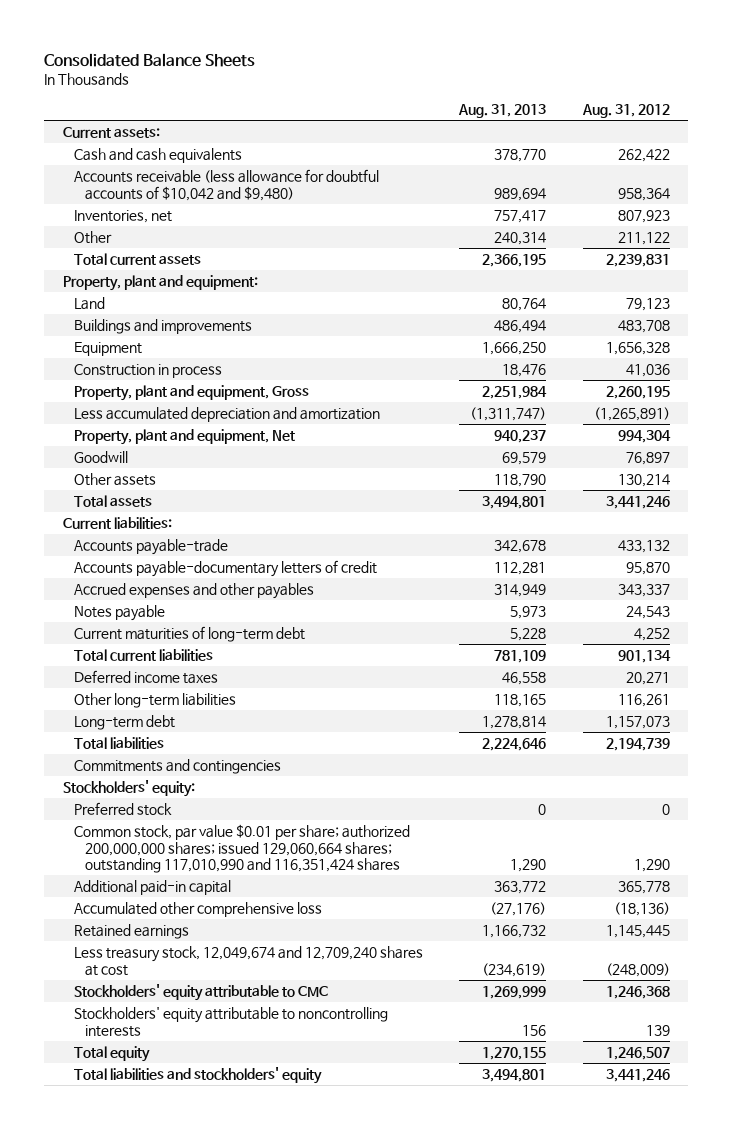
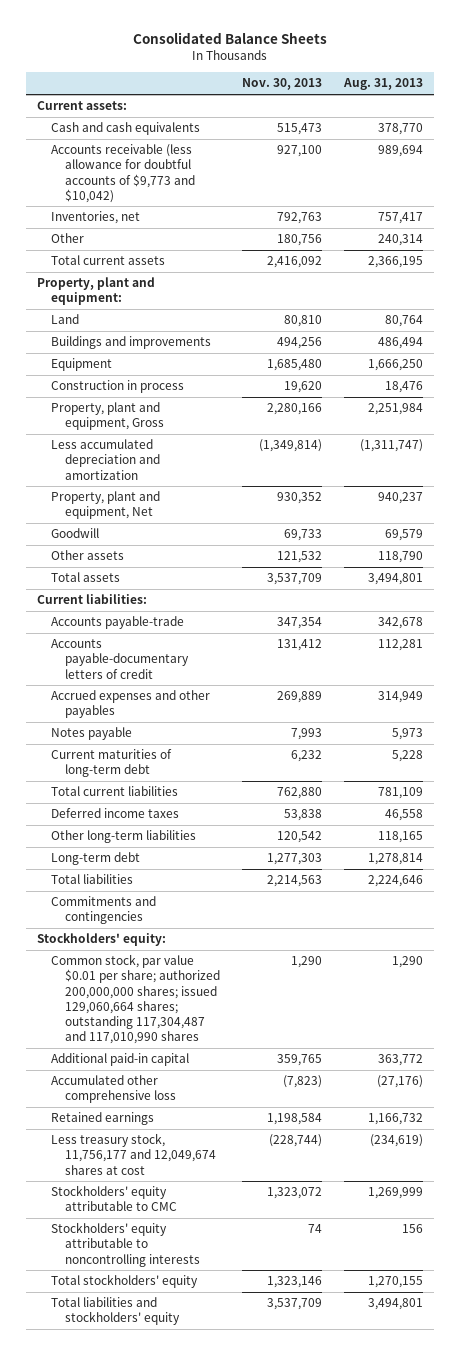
- | Aug. 31, 2013 | Aug. 31, 2012
+ | Nov. 30, 2013 | Aug. 31, 2013
- Accounts receivable (less allowance for doubtful accounts of $10,042 and $9,480) | 989,694 | 958,364
+ Accounts receivable (less allowance for doubtful accounts of $9,773 and $10,042) | 927,100 | 989,694
- Preferred stock | 0 | 0
- Common stock, par value $0.01 per share; authorized 200,000,000 shares; issued 129,060,664 shares; outstanding 117,010,990 and 116,351,424 shares | 1,290 | 1,290
+ Common stock, par value $0.01 per share; authorized 200,000,000 shares; issued 129,060,664 shares; outstanding 117,304,487 and 117,010,990 shares | 1,290 | 1,290
- Less treasury stock, 12,049,674 and 12,709,240 shares at cost | (234,619) | (248,009)
+ Less treasury stock, 11,756,177 and 12,049,674 shares at cost | (228,744) | (234,619)
- Total equity | 1,270,155 | 1,246,507
+ Total stockholders' equity | 1,323,146 | 1,270,155

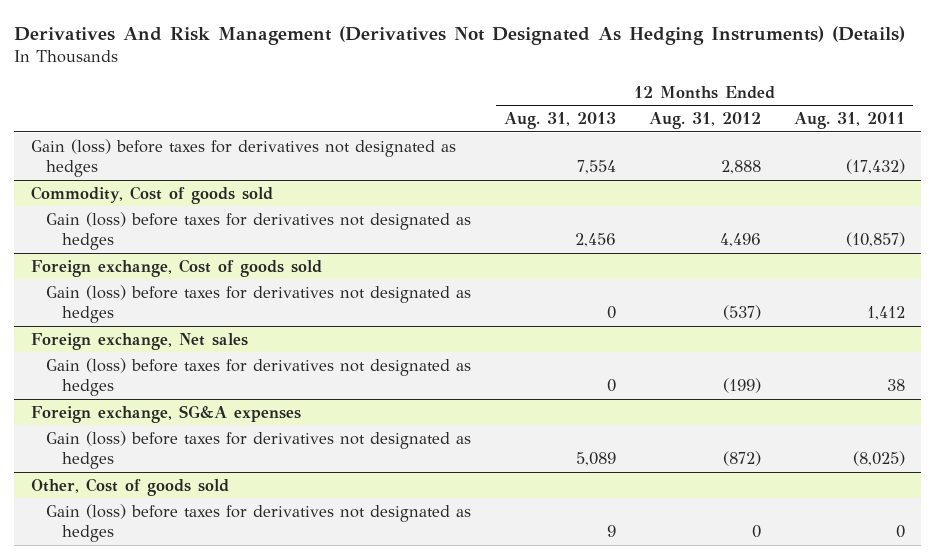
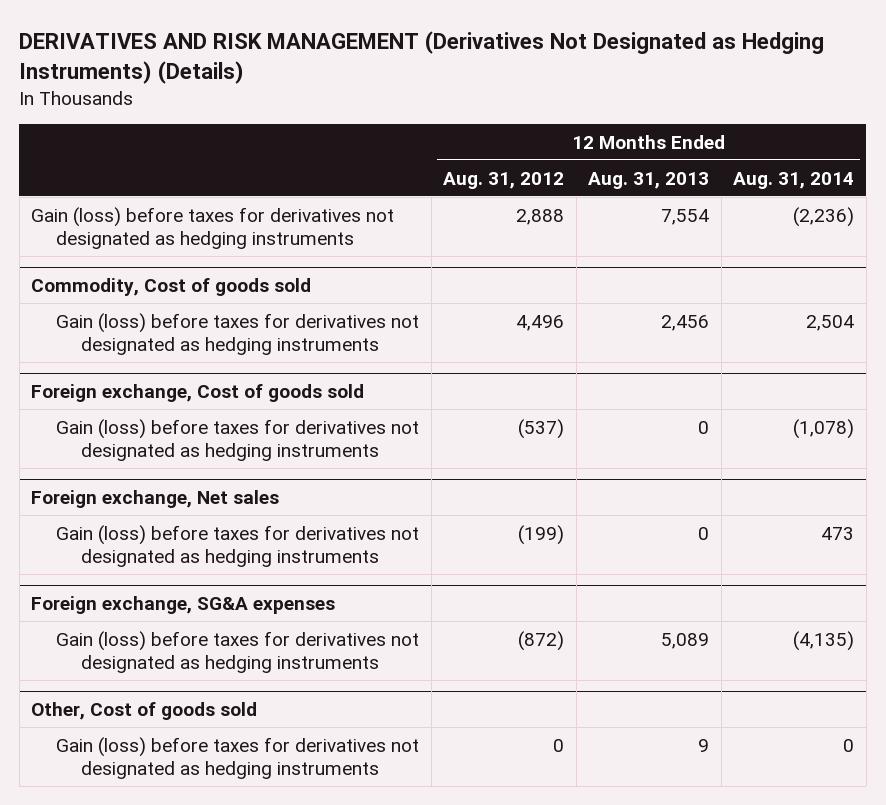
- Derivatives And Risk Management (Derivatives Not Designated As Hedging Instruments) (Details)
+ DERIVATIVES AND RISK MANAGEMENT (Derivatives Not Designated as Hedging Instruments) (Details)
- | 12 Months Ended Aug. 31, 2013 | 12 Months Ended Aug. 31, 2012 | 12 Months Ended Aug. 31, 2011
+ | 12 Months Ended Aug. 31, 2012 | 12 Months Ended Aug. 31, 2013 | 12 Months Ended Aug. 31, 2014
- Gain (loss) before taxes for derivatives not designated as hedges | 7,554 | 2,888 | (17,432)
+ Gain (loss) before taxes for derivatives not designated as hedging instruments | 2,888 | 7,554 | (2,236)
@ Commodity, Cost of goods sold
- Gain (loss) before taxes for derivatives not designated as hedges | 2,456 | 4,496 | (10,857)
+ Gain (loss) before taxes for derivatives not designated as hedging instruments | 4,496 | 2,456 | 2,504
@ Foreign exchange, Cost of goods sold
- Gain (loss) before taxes for derivatives not designated as hedges | 0 | (537) | 1,412
+ Gain (loss) before taxes for derivatives not designated as hedging instruments | (537) | 0 | (1,078)
@ Foreign exchange, Net sales
- Gain (loss) before taxes for derivatives not designated as hedges | 0 | (199) | 38
+ Gain (loss) before taxes for derivatives not designated as hedging instruments | (199) | 0 | 473
@ Foreign exchange, SG&A expenses
- Gain (loss) before taxes for derivatives not designated as hedges | 5,089 | (872) | (8,025)
+ Gain (loss) before taxes for derivatives not designated as hedging instruments | (872) | 5,089 | (4,135)
@ Other, Cost of goods sold
- Gain (loss) before taxes for derivatives not designated as hedges | 9 | 0 | 0
+ Gain (loss) before taxes for derivatives not designated as hedging instruments | 0 | 9 | 0

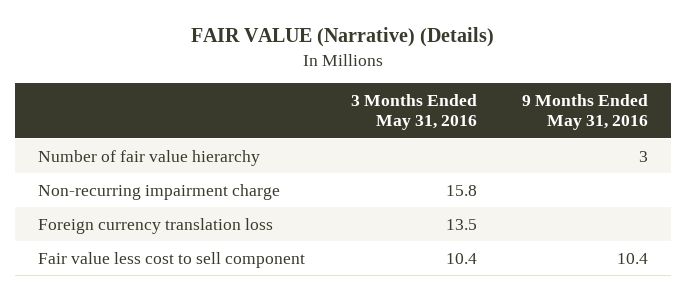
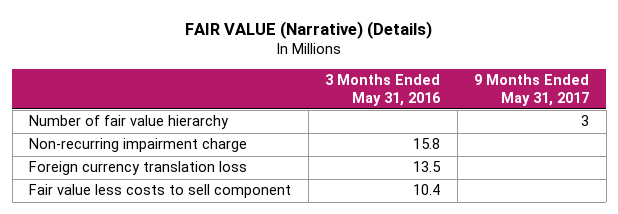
- | 3 Months Ended May 31, 2016 | 9 Months Ended May 31, 2016
+ | 3 Months Ended May 31, 2016 | 9 Months Ended May 31, 2017
- Fair value less cost to sell component | 10.4 | 10.4
+ Fair value less costs to sell component | 10.4 |

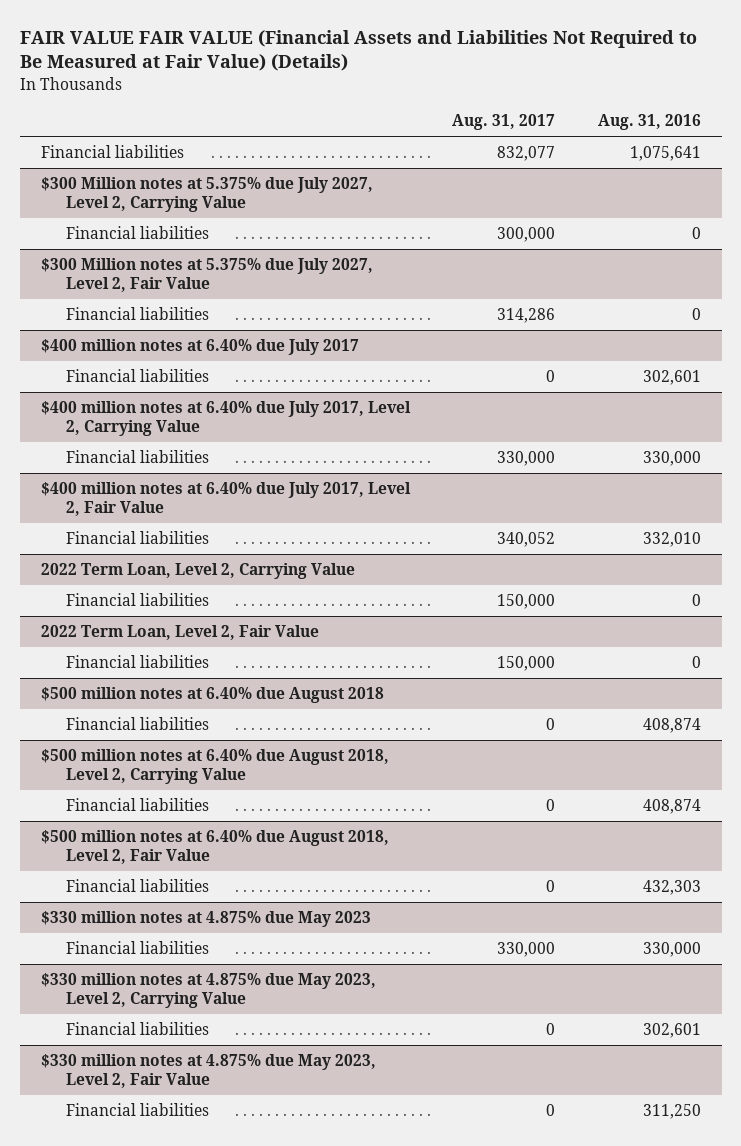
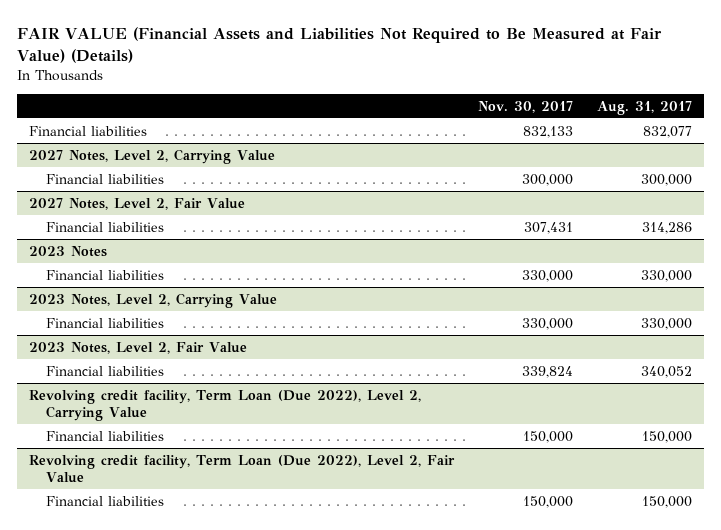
- FAIR VALUE FAIR VALUE (Financial Assets and Liabilities Not Required to Be Measured at Fair Value) (Details)
+ FAIR VALUE (Financial Assets and Liabilities Not Required to Be Measured at Fair Value) (Details)
- | Aug. 31, 2017 | Aug. 31, 2016
+ | Nov. 30, 2017 | Aug. 31, 2017
- $300 Million notes at 5.375% due July 2027, Level 2, Carrying Value
+ 2027 Notes, Level 2, Carrying Value
- $300 Million notes at 5.375% due July 2027, Level 2, Fair Value
+ 2027 Notes, Level 2, Fair Value
- $400 million notes at 6.40% due July 2017
- Financial liabilities | 0 | 302,601
- $400 million notes at 6.40% due July 2017, Level 2, Carrying Value
+ 2023 Notes
- $400 million notes at 6.40% due July 2017, Level 2, Fair Value
+ 2023 Notes, Level 2, Carrying Value
+ Financial liabilities | 330,000 | 330,000
+ 2023 Notes, Level 2, Fair Value
- 2022 Term Loan, Level 2, Carrying Value
+ Revolving credit facility, Term Loan (Due 2022), Level 2, Carrying Value
- 2022 Term Loan, Level 2, Fair Value
+ Revolving credit facility, Term Loan (Due 2022), Level 2, Fair Value
- $500 million notes at 6.40% due August 2018
- Financial liabilities | 0 | 408,874
- $500 million notes at 6.40% due August 2018, Level 2, Carrying Value
- Financial liabilities | 0 | 408,874
- $500 million notes at 6.40% due August 2018, Level 2, Fair Value
- Financial liabilities | 0 | 432,303
- $330 million notes at 4.875% due May 2023
- Financial liabilities | 330,000 | 330,000
- $330 million notes at 4.875% due May 2023, Level 2, Carrying Value
- Financial liabilities | 0 | 302,601
- $330 million notes at 4.875% due May 2023, Level 2, Fair Value
- Financial liabilities | 0 | 311,250

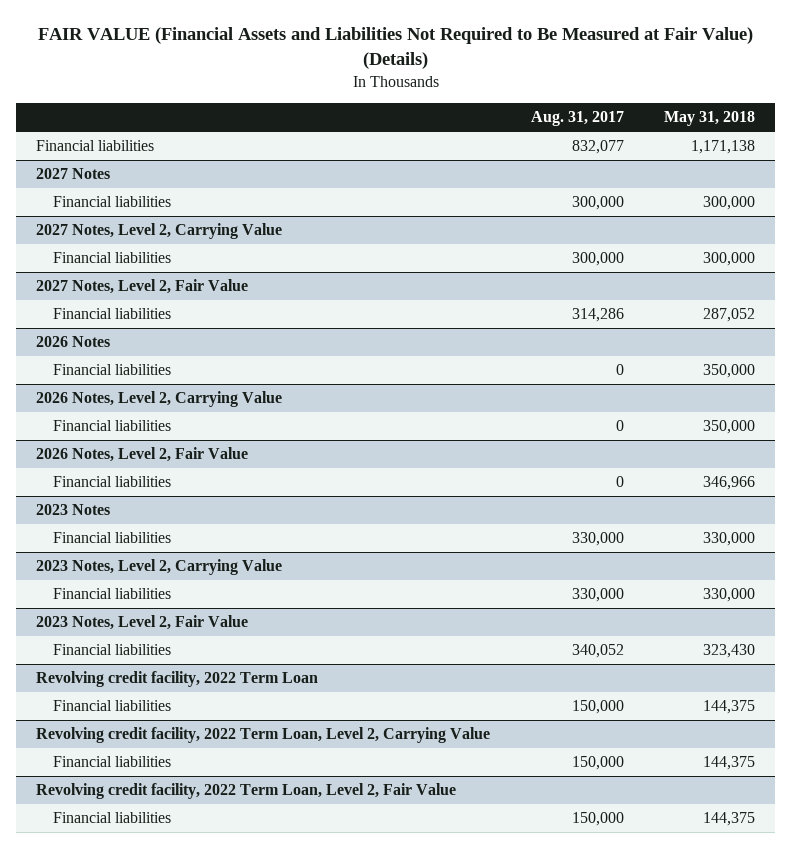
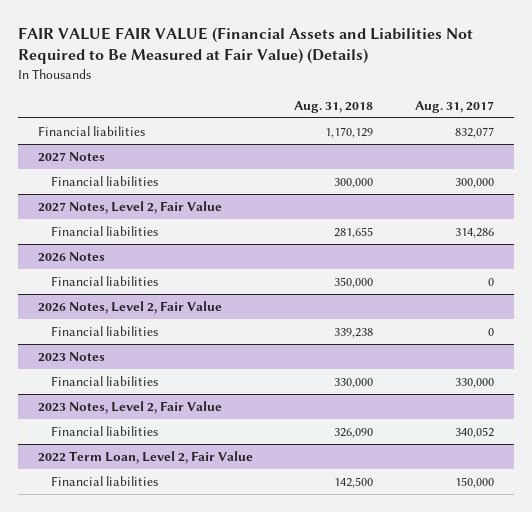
- FAIR VALUE (Financial Assets and Liabilities Not Required to Be Measured at Fair Value) (Details)
+ FAIR VALUE FAIR VALUE (Financial Assets and Liabilities Not Required to Be Measured at Fair Value) (Details)
- | Aug. 31, 2017 | May 31, 2018
+ | Aug. 31, 2018 | Aug. 31, 2017
- 2027 Notes, Level 2, Carrying Value
- Financial liabilities | 300,000 | 300,000
- 2026 Notes, Level 2, Carrying Value
- Financial liabilities | 0 | 350,000
- 2023 Notes, Level 2, Carrying Value
- Financial liabilities | 330,000 | 330,000
- Revolving credit facility, 2022 Term Loan
- Financial liabilities | 150,000 | 144,375
- Revolving credit facility, 2022 Term Loan, Level 2, Carrying Value
- Financial liabilities | 150,000 | 144,375
- Revolving credit facility, 2022 Term Loan, Level 2, Fair Value
+ 2022 Term Loan, Level 2, Fair Value

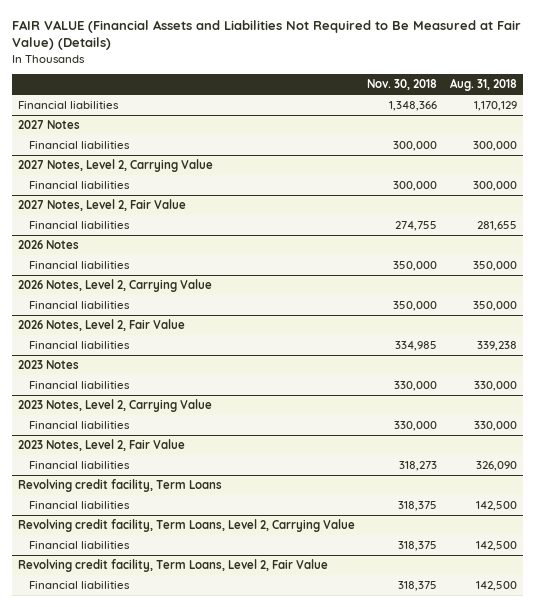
- FAIR VALUE FAIR VALUE (Financial Assets and Liabilities Not Required to Be Measured at Fair Value) (Details)
+ FAIR VALUE (Financial Assets and Liabilities Not Required to Be Measured at Fair Value) (Details)
- | Aug. 31, 2018 | Aug. 31, 2017
+ | Nov. 30, 2018 | Aug. 31, 2018
+ 2027 Notes, Level 2, Carrying Value
+ Financial liabilities | 300,000 | 300,000
+ 2026 Notes, Level 2, Carrying Value
+ Financial liabilities | 350,000 | 350,000
+ 2023 Notes, Level 2, Carrying Value
+ Financial liabilities | 330,000 | 330,000
- 2022 Term Loan, Level 2, Fair Value
+ Revolving credit facility, Term Loans
+ Revolving credit facility, Term Loans, Level 2, Carrying Value
+ Financial liabilities | 318,375 | 142,500
+ Revolving credit facility, Term Loans, Level 2, Fair Value
+ Financial liabilities | 318,375 | 142,500

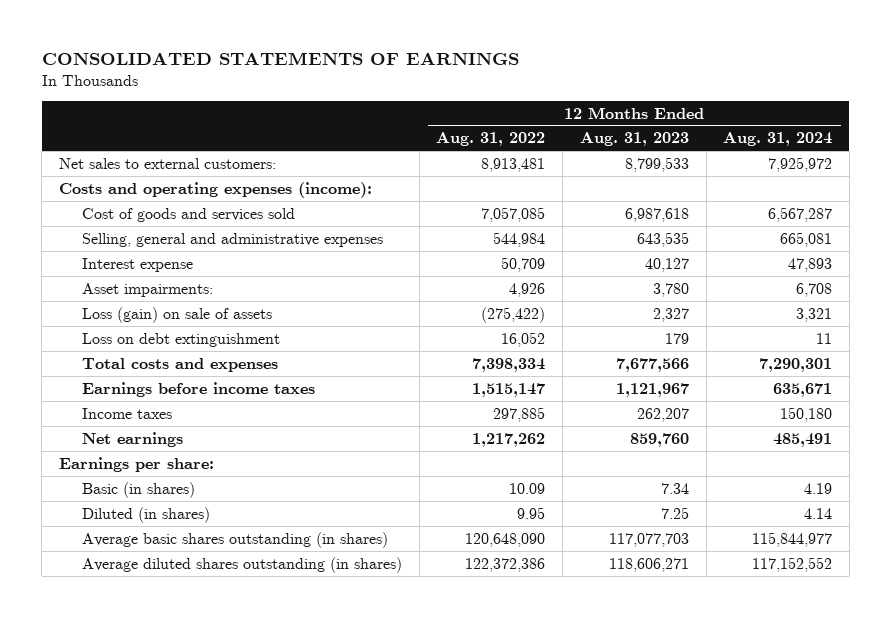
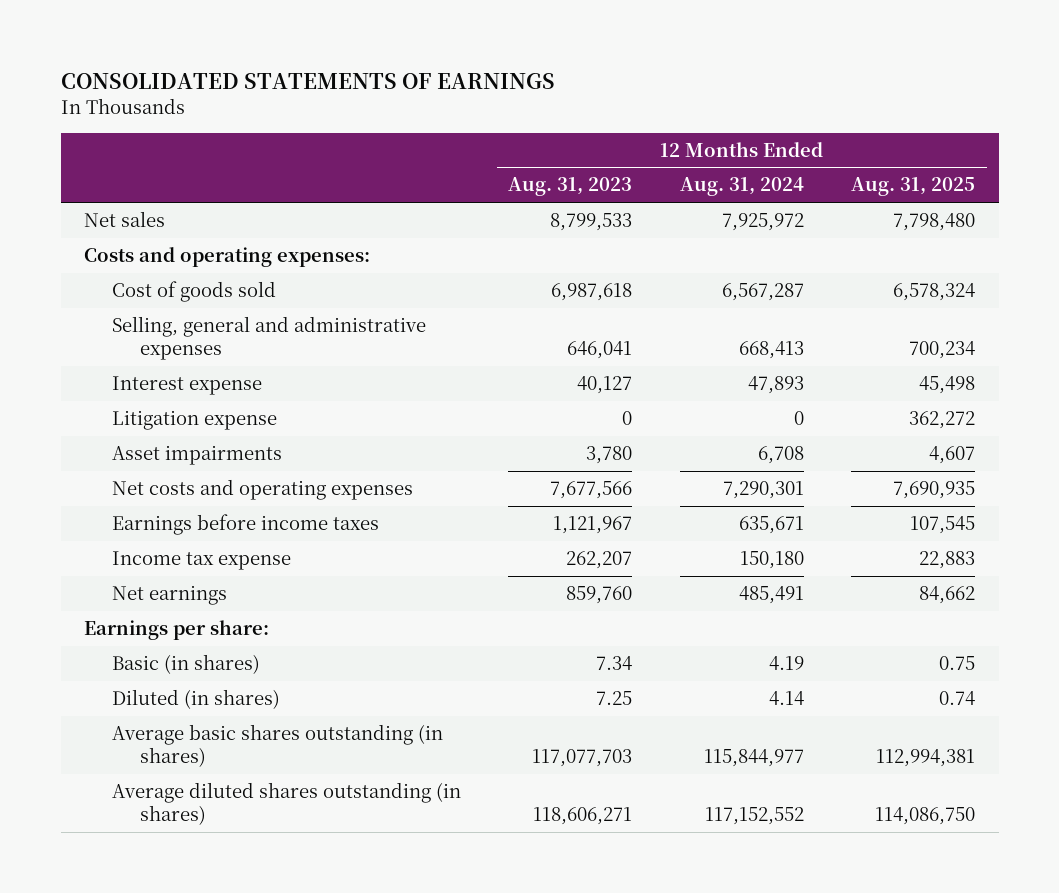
- | 12 Months Ended Aug. 31, 2022 | 12 Months Ended Aug. 31, 2023 | 12 Months Ended Aug. 31, 2024
+ | 12 Months Ended Aug. 31, 2023 | 12 Months Ended Aug. 31, 2024 | 12 Months Ended Aug. 31, 2025
- Net sales to external customers: | 8,913,481 | 8,799,533 | 7,925,972
- Costs and operating expenses (income):
- Cost of goods and services sold | 7,057,085 | 6,987,618 | 6,567,287
- Selling, general and administrative expenses | 544,984 | 643,535 | 665,081
+ Net sales | 8,799,533 | 7,925,972 | 7,798,480
+ Costs and operating expenses:
+ Cost of goods sold | 6,987,618 | 6,567,287 | 6,578,324
+ Selling, general and administrative expenses | 646,041 | 668,413 | 700,234
- Asset impairments: | 4,926 | 3,780 | 6,708
- Loss (gain) on sale of assets | (275,422) | 2,327 | 3,321
- Loss on debt extinguishment | 16,052 | 179 | 11
- Total costs and expenses | 7,398,334 | 7,677,566 | 7,290,301
+ Litigation expense | 0 | 0 | 362,272
+ Asset impairments | 3,780 | 6,708 | 4,607
+ Net costs and operating expenses | 7,677,566 | 7,290,301 | 7,690,935
- Income taxes | 297,885 | 262,207 | 150,180
+ Income tax expense | 262,207 | 150,180 | 22,883

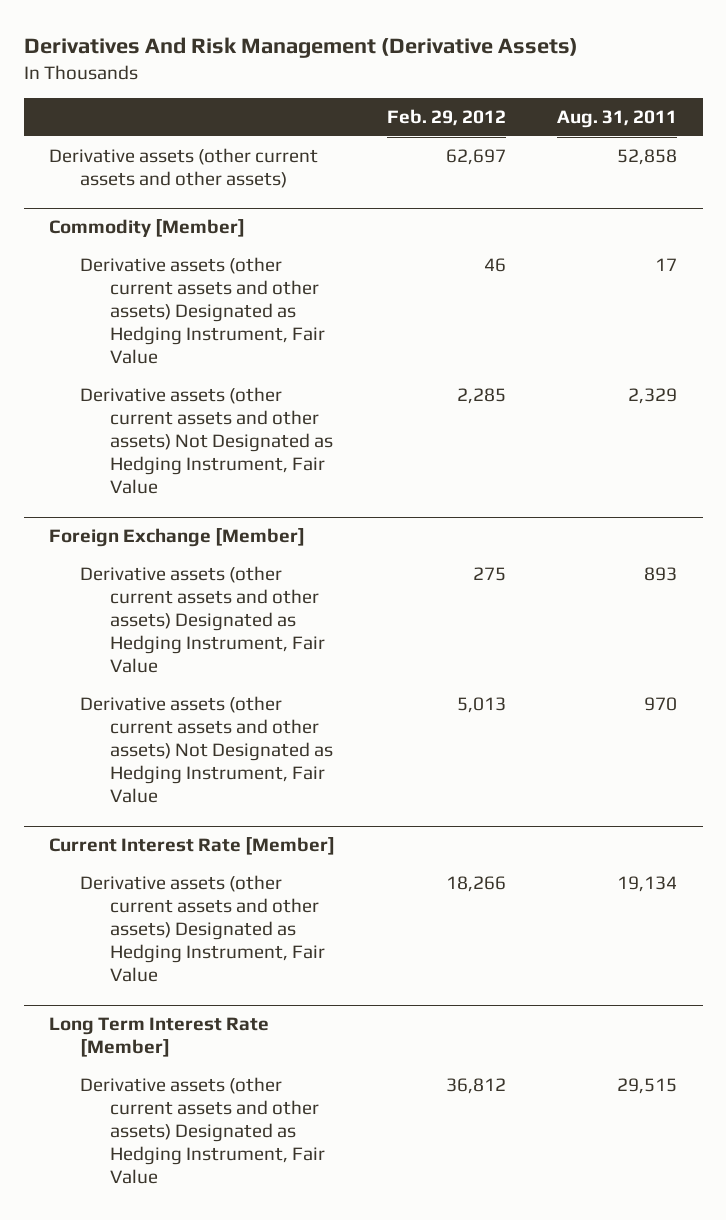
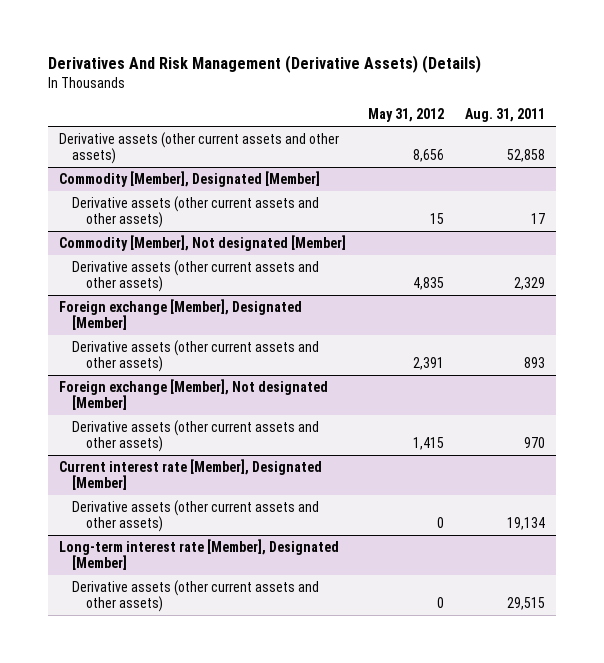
- Derivatives And Risk Management (Derivative Assets)
+ Derivatives And Risk Management (Derivative Assets) (Details)
- | Feb. 29, 2012 | Aug. 31, 2011
+ | May 31, 2012 | Aug. 31, 2011
- Commodity [Member]
- Derivative assets (other current assets and other assets) Designated as Hedging Instrument, Fair Value | 46 | 17
- Derivative assets (other current assets and other assets) Not Designated as Hedging Instrument, Fair Value | 2,285 | 2,329
- Foreign Exchange [Member]
- Derivative assets (other current assets and other assets) Designated as Hedging Instrument, Fair Value | 275 | 893
- Derivative assets (other current assets and other assets) Not Designated as Hedging Instrument, Fair Value | 5,013 | 970
- Current Interest Rate [Member]
- Derivative assets (other current assets and other assets) Designated as Hedging Instrument, Fair Value | 18,266 | 19,134
- Long Term Interest Rate [Member]
- Derivative assets (other current assets and other assets) Designated as Hedging Instrument, Fair Value | 36,812 | 29,515
+ Commodity [Member], Designated [Member]
+ Derivative assets (other current assets and other assets) | 15 | 17
+ Commodity [Member], Not designated [Member]
+ Derivative assets (other current assets and other assets) | 4,835 | 2,329
+ Foreign exchange [Member], Designated [Member]
+ Derivative assets (other current assets and other assets) | 2,391 | 893
+ Foreign exchange [Member], Not designated [Member]
+ Derivative assets (other current assets and other assets) | 1,415 | 970
+ Current interest rate [Member], Designated [Member]
+ Derivative assets (other current assets and other assets) | 0 | 19,134
+ Long-term interest rate [Member], Designated [Member]
+ Derivative assets (other current assets and other assets) | 0 | 29,515

